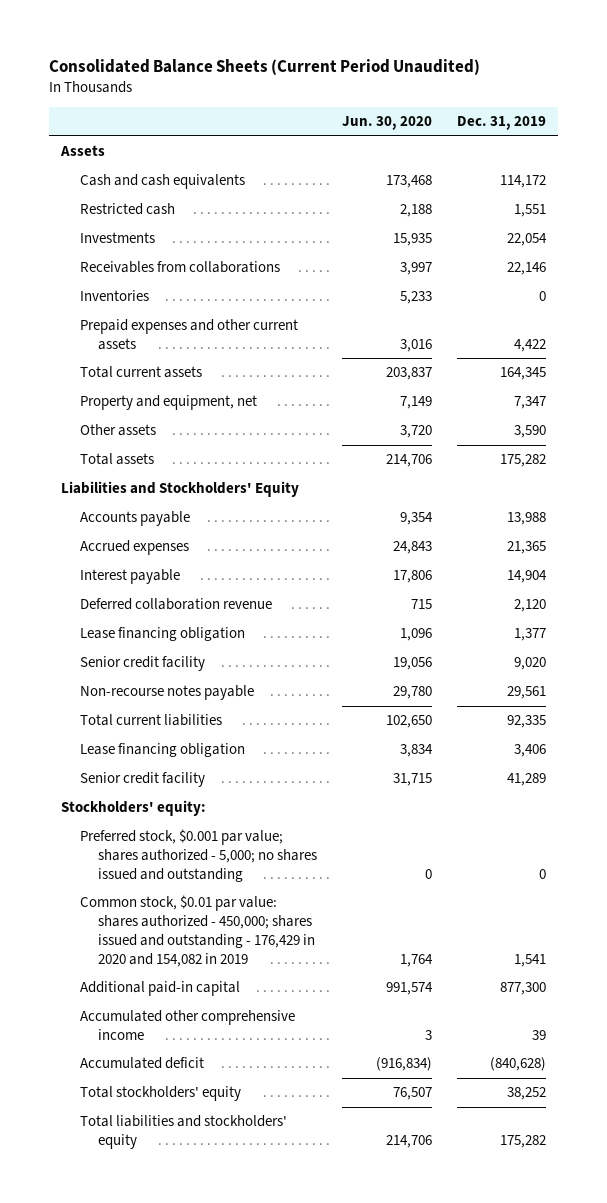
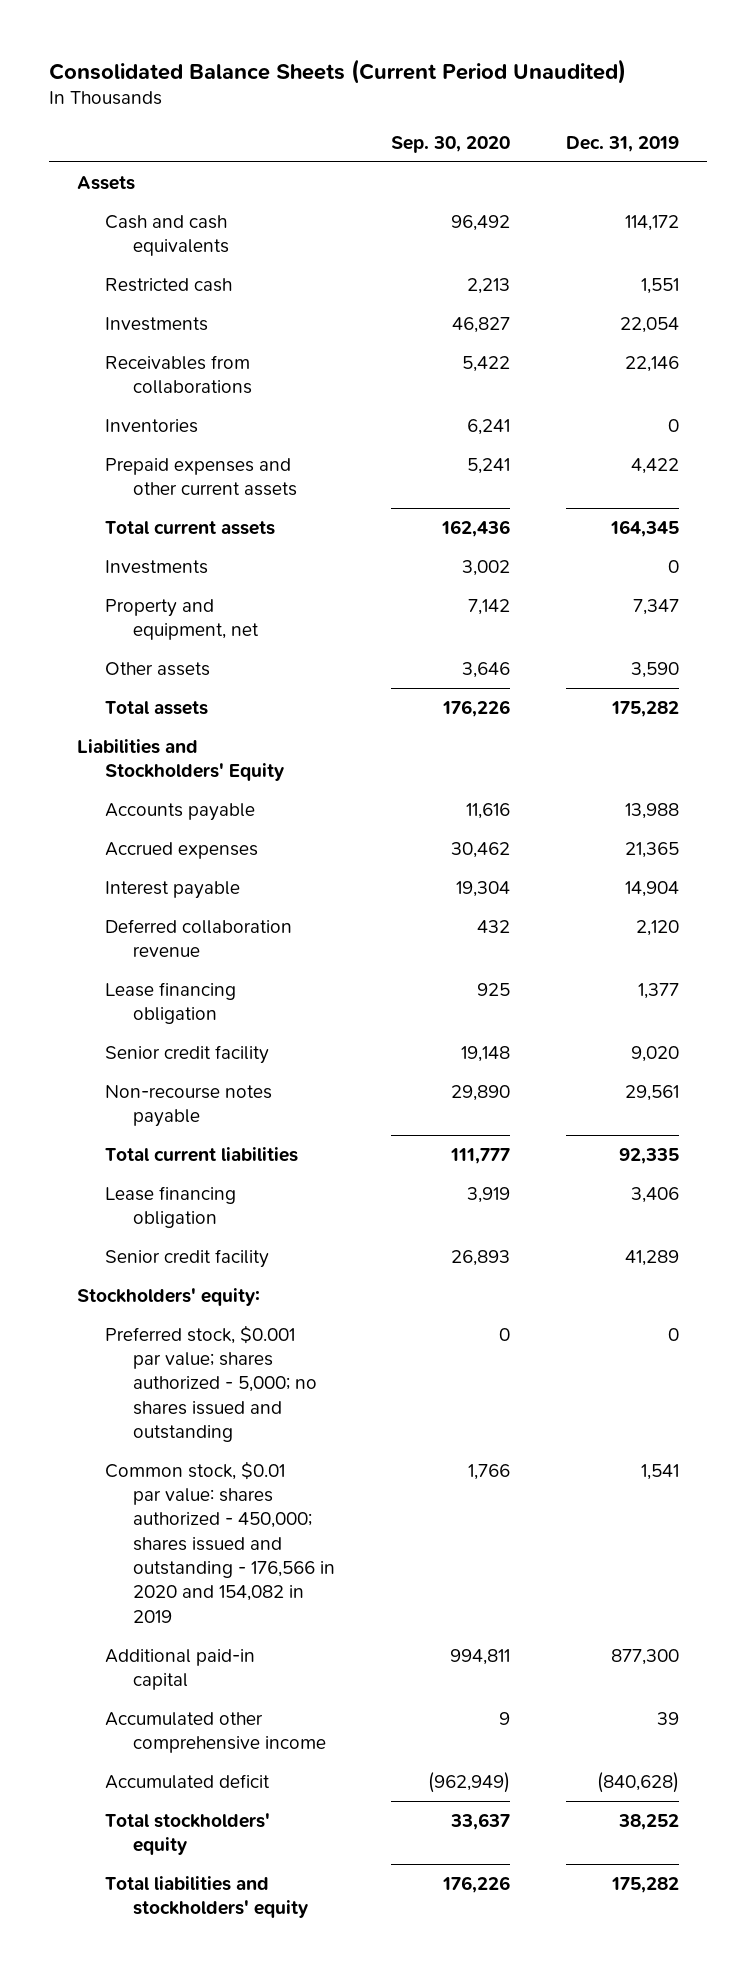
- | Jun. 30, 2020 | Dec. 31, 2019
+ | Sep. 30, 2020 | Dec. 31, 2019
+ Investments | 3,002 | 0
- Common stock, $0.01 par value: shares authorized - 450,000; shares issued and outstanding - 176,429 in 2020 and 154,082 in 2019 | 1,764 | 1,541
+ Common stock, $0.01 par value: shares authorized - 450,000; shares issued and outstanding - 176,566 in 2020 and 154,082 in 2019 | 1,766 | 1,541

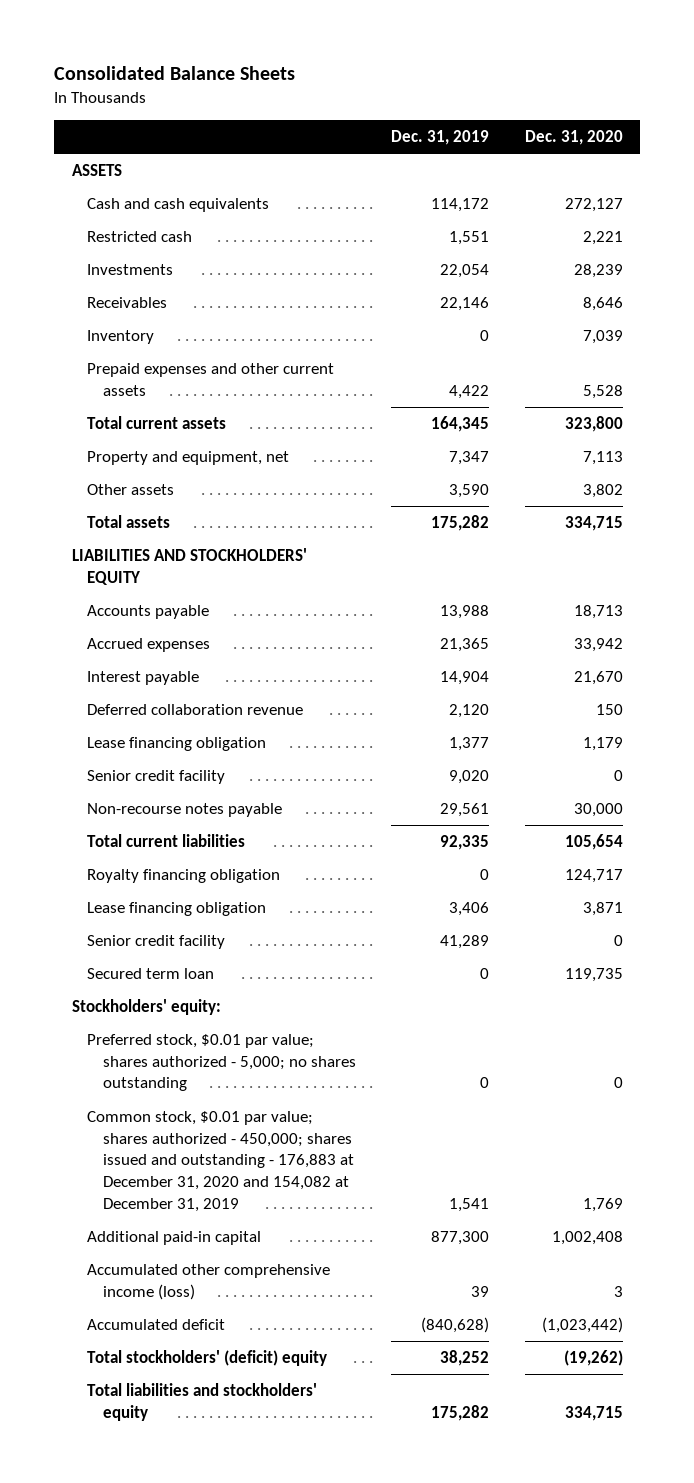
- Consolidated Balance Sheets (Current Period Unaudited)
+ Consolidated Balance Sheets
- | Sep. 30, 2020 | Dec. 31, 2019
+ | Dec. 31, 2019 | Dec. 31, 2020
- Assets
+ ASSETS
- Receivables from collaborations | 5,422 | 22,146
- Inventories | 6,241 | 0
+ Receivables | 22,146 | 8,646
+ Inventory | 0 | 7,039
- Investments | 3,002 | 0
- Liabilities and Stockholders' Equity
+ LIABILITIES AND STOCKHOLDERS' EQUITY
+ Royalty financing obligation | 0 | 124,717
+ Secured term loan | 0 | 119,735
- Preferred stock, $0.001 par value; shares authorized - 5,000; no shares issued and outstanding | 0 | 0
- Common stock, $0.01 par value: shares authorized - 450,000; shares issued and outstanding - 176,566 in 2020 and 154,082 in 2019 | 1,766 | 1,541
+ Preferred stock, $0.01 par value; shares authorized - 5,000; no shares outstanding | 0 | 0
+ Common stock, $0.01 par value; shares authorized - 450,000; shares issued and outstanding - 176,883 at December 31, 2020 and 154,082 at December 31, 2019 | 1,541 | 1,769
- Accumulated other comprehensive income | 9 | 39
+ Accumulated other comprehensive income (loss) | 39 | 3
- Total stockholders' equity | 33,637 | 38,252
+ Total stockholders' (deficit) equity | 38,252 | (19,262)

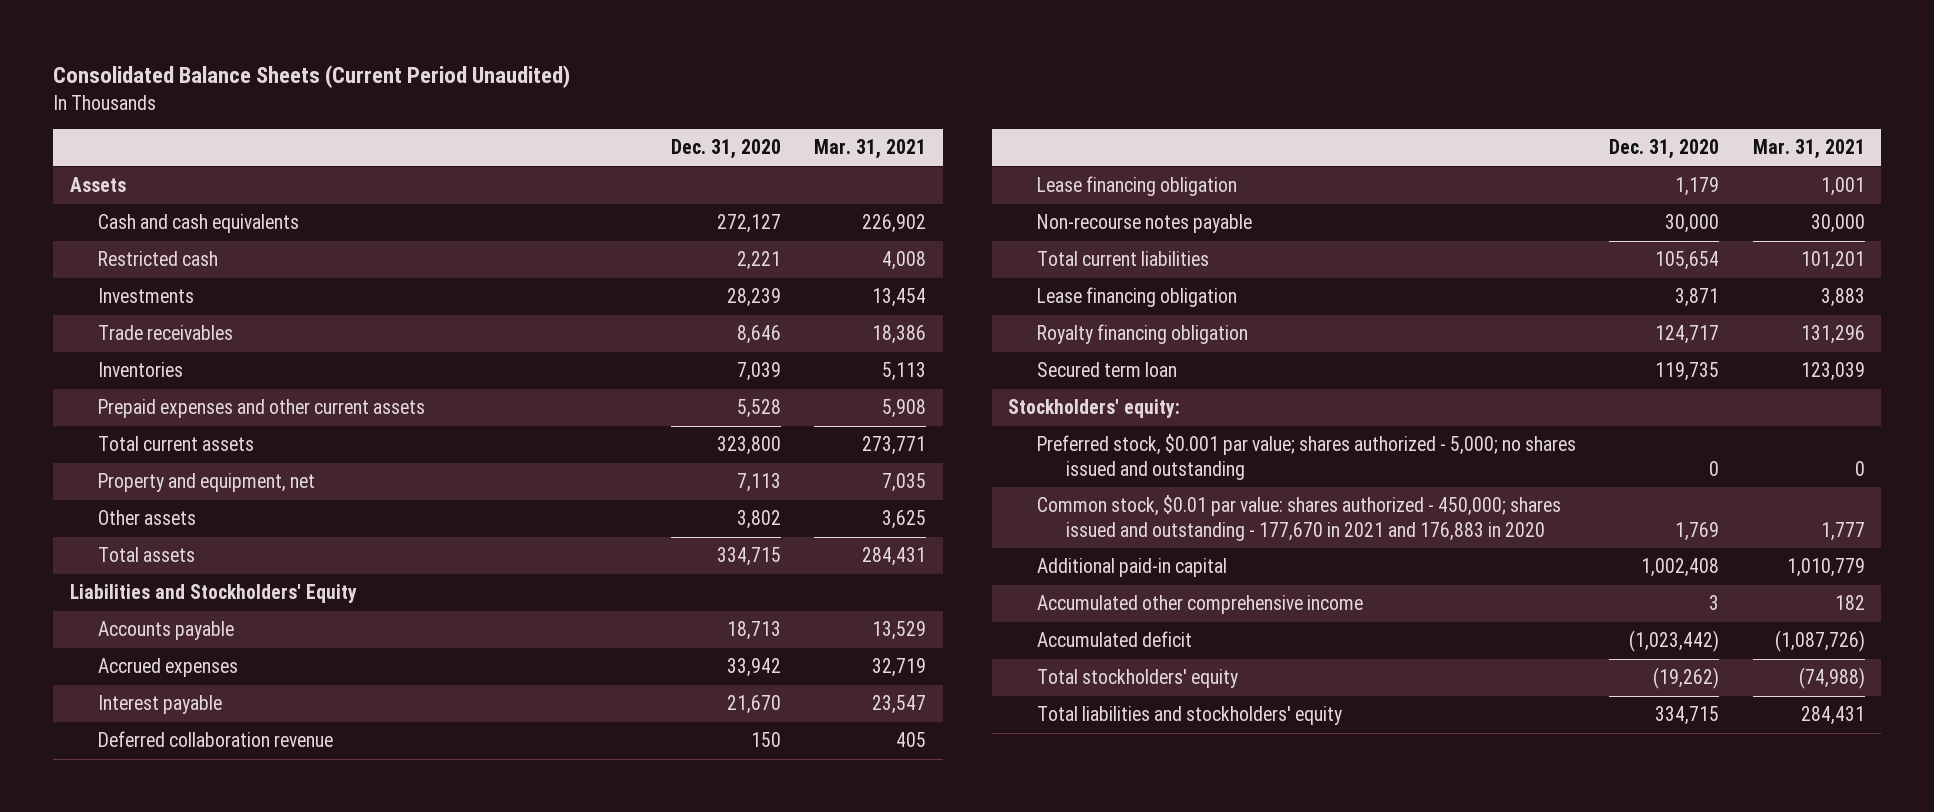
- Consolidated Balance Sheets
+ Consolidated Balance Sheets (Current Period Unaudited)
- | Dec. 31, 2019 | Dec. 31, 2020
+ | Dec. 31, 2020 | Mar. 31, 2021
- ASSETS
+ Assets
- Receivables | 22,146 | 8,646
- Inventory | 0 | 7,039
+ Trade receivables | 8,646 | 18,386
+ Inventories | 7,039 | 5,113
- LIABILITIES AND STOCKHOLDERS' EQUITY
+ Liabilities and Stockholders' Equity
- Senior credit facility | 9,020 | 0
- Senior credit facility | 41,289 | 0
moved down: Royalty financing obligation | 124,717 | 131,296
- Preferred stock, $0.01 par value; shares authorized - 5,000; no shares outstanding | 0 | 0
- Common stock, $0.01 par value; shares authorized - 450,000; shares issued and outstanding - 176,883 at December 31, 2020 and 154,082 at December 31, 2019 | 1,541 | 1,769
+ Preferred stock, $0.001 par value; shares authorized - 5,000; no shares issued and outstanding | 0 | 0
+ Common stock, $0.01 par value: shares authorized - 450,000; shares issued and outstanding - 177,670 in 2021 and 176,883 in 2020 | 1,769 | 1,777
- Accumulated other comprehensive income (loss) | 39 | 3
+ Accumulated other comprehensive income | 3 | 182
- Total stockholders' (deficit) equity | 38,252 | (19,262)
+ Total stockholders' equity | (19,262) | (74,988)

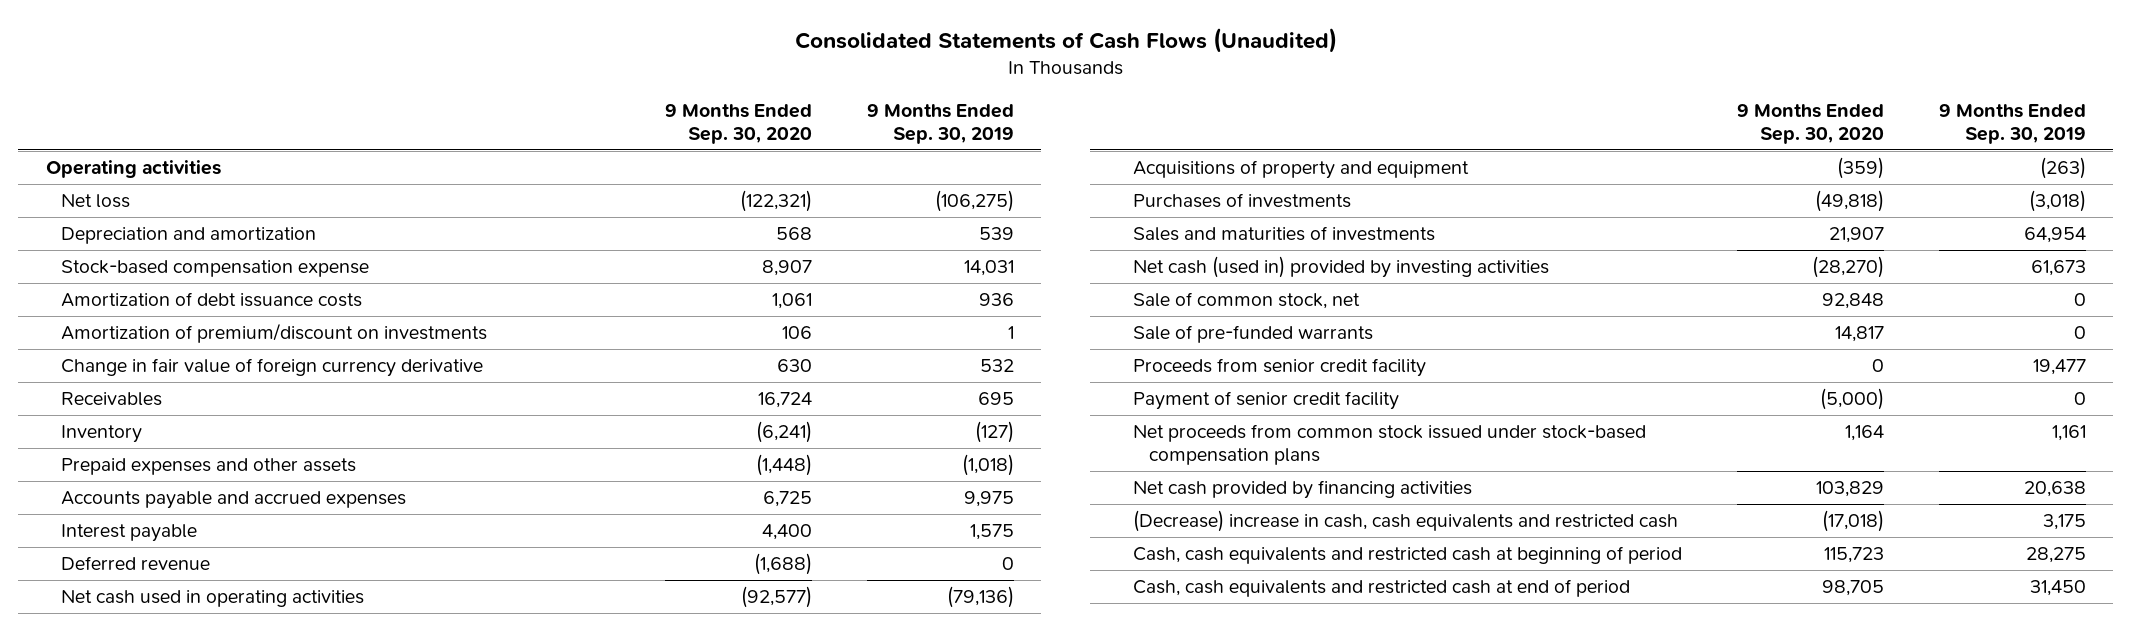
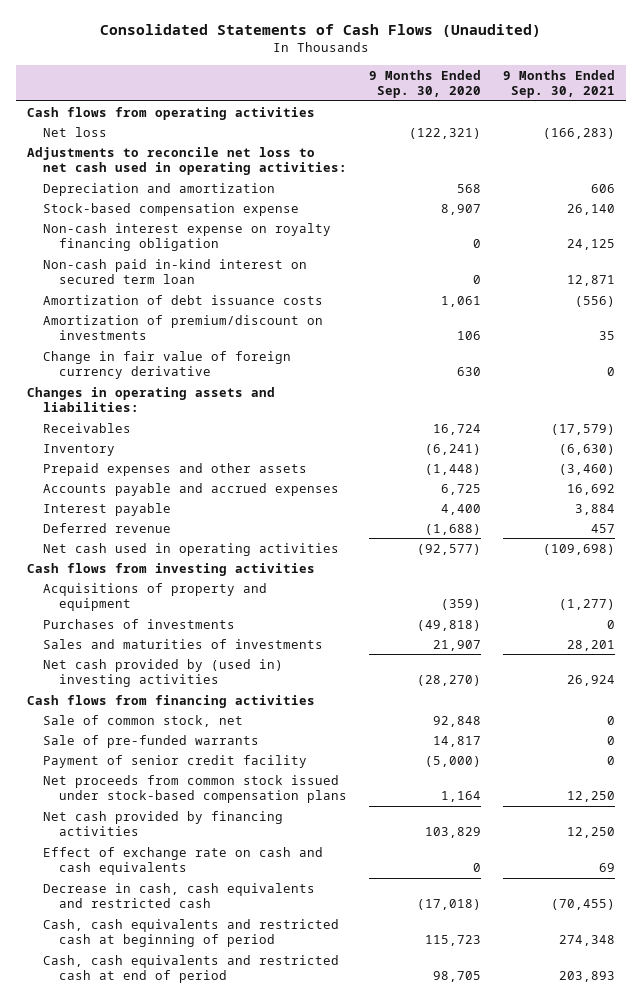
- | 9 Months Ended Sep. 30, 2020 | 9 Months Ended Sep. 30, 2019
+ | 9 Months Ended Sep. 30, 2020 | 9 Months Ended Sep. 30, 2021
- Operating activities
+ Cash flows from operating activities
+ Adjustments to reconcile net loss to net cash used in operating activities:
+ Non-cash interest expense on royalty financing obligation | 0 | 24,125
+ Non-cash paid in-kind interest on secured term loan | 0 | 12,871
+ Changes in operating assets and liabilities:
+ Cash flows from investing activities
- Net cash (used in) provided by investing activities | (28,270) | 61,673
+ Net cash provided by (used in) investing activities | (28,270) | 26,924
+ Cash flows from financing activities
- Proceeds from senior credit facility | 0 | 19,477
- (Decrease) increase in cash, cash equivalents and restricted cash | (17,018) | 3,175
+ Effect of exchange rate on cash and cash equivalents | 0 | 69
+ Decrease in cash, cash equivalents and restricted cash | (17,018) | (70,455)

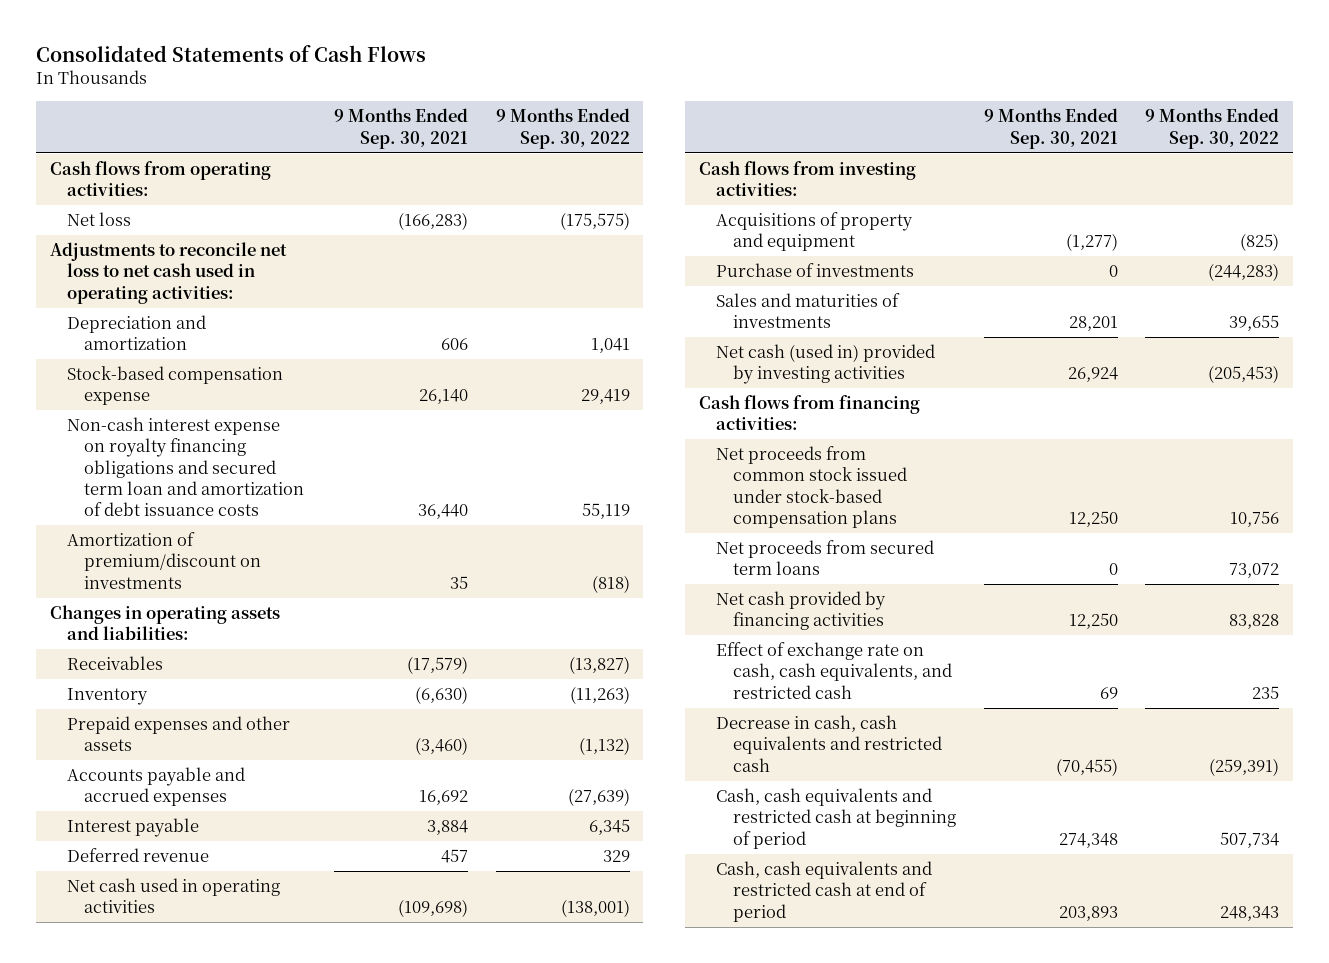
- Consolidated Statements of Cash Flows (Unaudited)
+ Consolidated Statements of Cash Flows
- | 9 Months Ended Sep. 30, 2020 | 9 Months Ended Sep. 30, 2021
+ | 9 Months Ended Sep. 30, 2021 | 9 Months Ended Sep. 30, 2022
- Cash flows from operating activities
+ Cash flows from operating activities:
- Non-cash interest expense on royalty financing obligation | 0 | 24,125
- Non-cash paid in-kind interest on secured term loan | 0 | 12,871
- Amortization of debt issuance costs | 1,061 | (556)
+ Non-cash interest expense on royalty financing obligations and secured term loan and amortization of debt issuance costs | 36,440 | 55,119
- Change in fair value of foreign currency derivative | 630 | 0
- Cash flows from investing activities
+ Cash flows from investing activities:
- Purchases of investments | (49,818) | 0
+ Purchase of investments | 0 | (244,283)
- Net cash provided by (used in) investing activities | (28,270) | 26,924
- Cash flows from financing activities
- Sale of common stock, net | 92,848 | 0
- Sale of pre-funded warrants | 14,817 | 0
- Payment of senior credit facility | (5,000) | 0
+ Net cash (used in) provided by investing activities | 26,924 | (205,453)
+ Cash flows from financing activities:
+ Net proceeds from secured term loans | 0 | 73,072
- Effect of exchange rate on cash and cash equivalents | 0 | 69
+ Effect of exchange rate on cash, cash equivalents, and restricted cash | 69 | 235

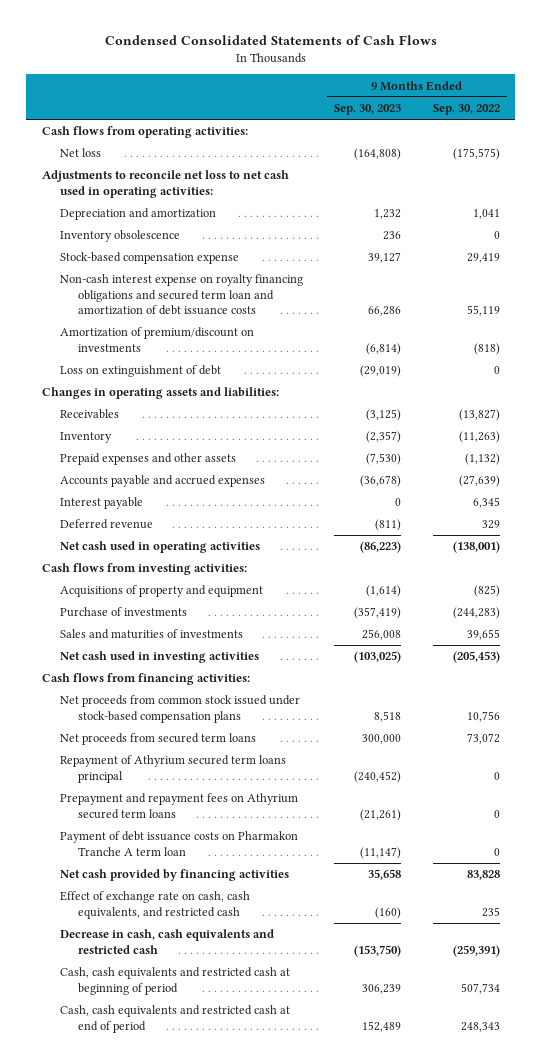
- Consolidated Statements of Cash Flows
+ Condensed Consolidated Statements of Cash Flows
- | 9 Months Ended Sep. 30, 2021 | 9 Months Ended Sep. 30, 2022
+ | 9 Months Ended Sep. 30, 2023 | 9 Months Ended Sep. 30, 2022
+ Inventory obsolescence | 236 | 0
+ Loss on extinguishment of debt | (29,019) | 0
- Net cash (used in) provided by investing activities | 26,924 | (205,453)
+ Net cash used in investing activities | (103,025) | (205,453)
+ Repayment of Athyrium secured term loans principal | (240,452) | 0
+ Prepayment and repayment fees on Athyrium secured term loans | (21,261) | 0
+ Payment of debt issuance costs on Pharmakon Tranche A term loan | (11,147) | 0

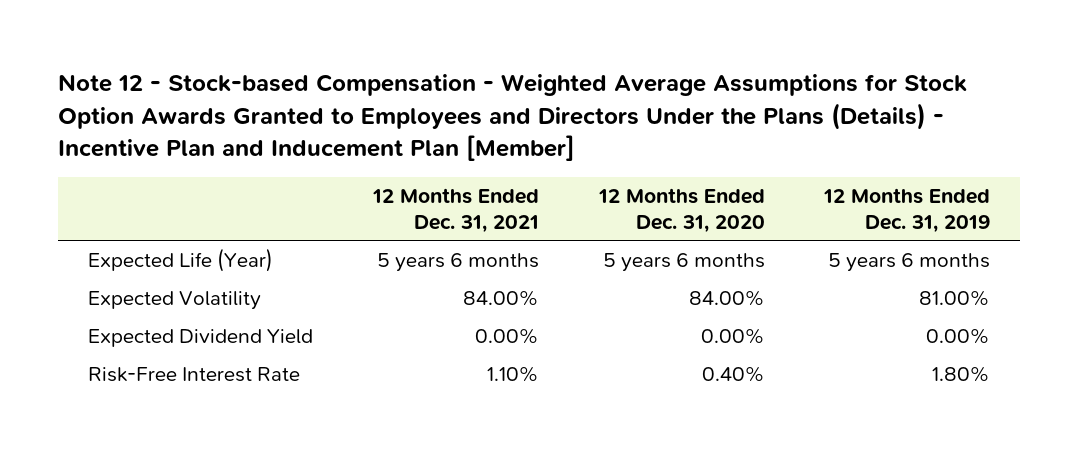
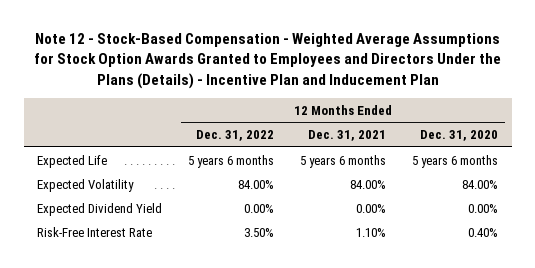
- Note 12 - Stock-based Compensation - Weighted Average Assumptions for Stock Option Awards Granted to Employees and Directors Under the Plans (Details) - Incentive Plan and Inducement Plan [Member]
+ Note 12 - Stock-Based Compensation - Weighted Average Assumptions for Stock Option Awards Granted to Employees and Directors Under the Plans (Details) - Incentive Plan and Inducement Plan
- | 12 Months Ended Dec. 31, 2021 | 12 Months Ended Dec. 31, 2020 | 12 Months Ended Dec. 31, 2019
+ | 12 Months Ended Dec. 31, 2022 | 12 Months Ended Dec. 31, 2021 | 12 Months Ended Dec. 31, 2020
- Expected Life (Year) | 5 years 6 months | 5 years 6 months | 5 years 6 months
+ Expected Life | 5 years 6 months | 5 years 6 months | 5 years 6 months

